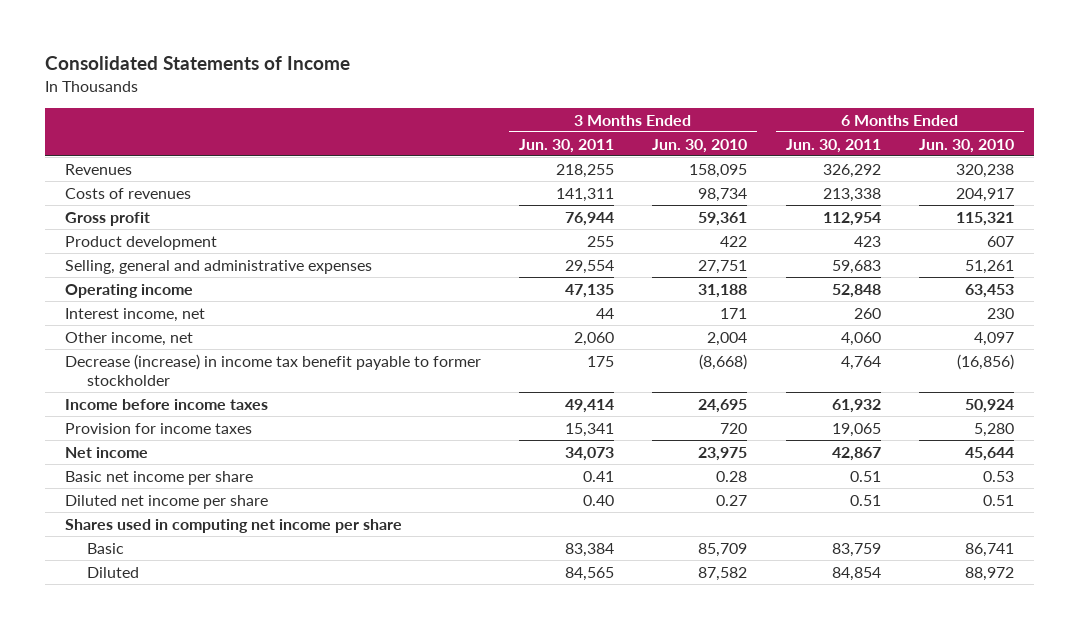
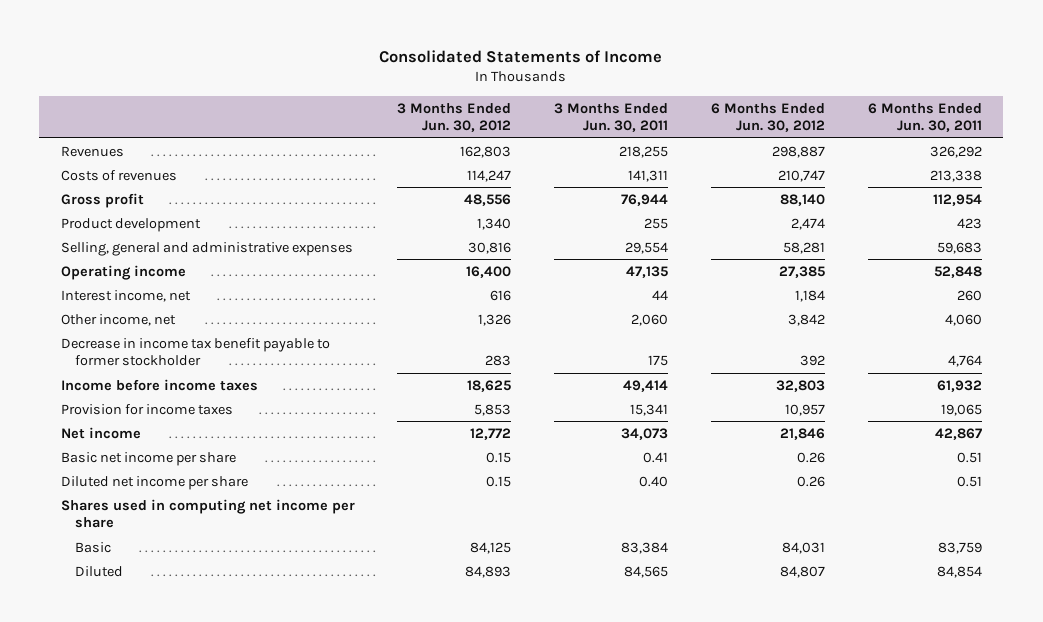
- | 3 Months Ended Jun. 30, 2011 | 3 Months Ended Jun. 30, 2010 | 6 Months Ended Jun. 30, 2011 | 6 Months Ended Jun. 30, 2010
+ | 3 Months Ended Jun. 30, 2012 | 3 Months Ended Jun. 30, 2011 | 6 Months Ended Jun. 30, 2012 | 6 Months Ended Jun. 30, 2011
- Decrease (increase) in income tax benefit payable to former stockholder | 175 | (8,668) | 4,764 | (16,856)
+ Decrease in income tax benefit payable to former stockholder | 283 | 175 | 392 | 4,764

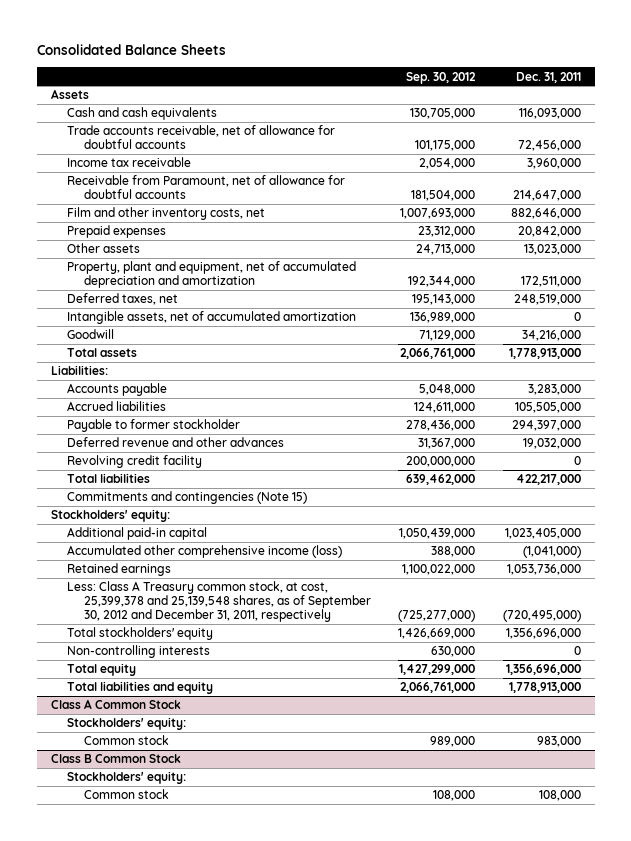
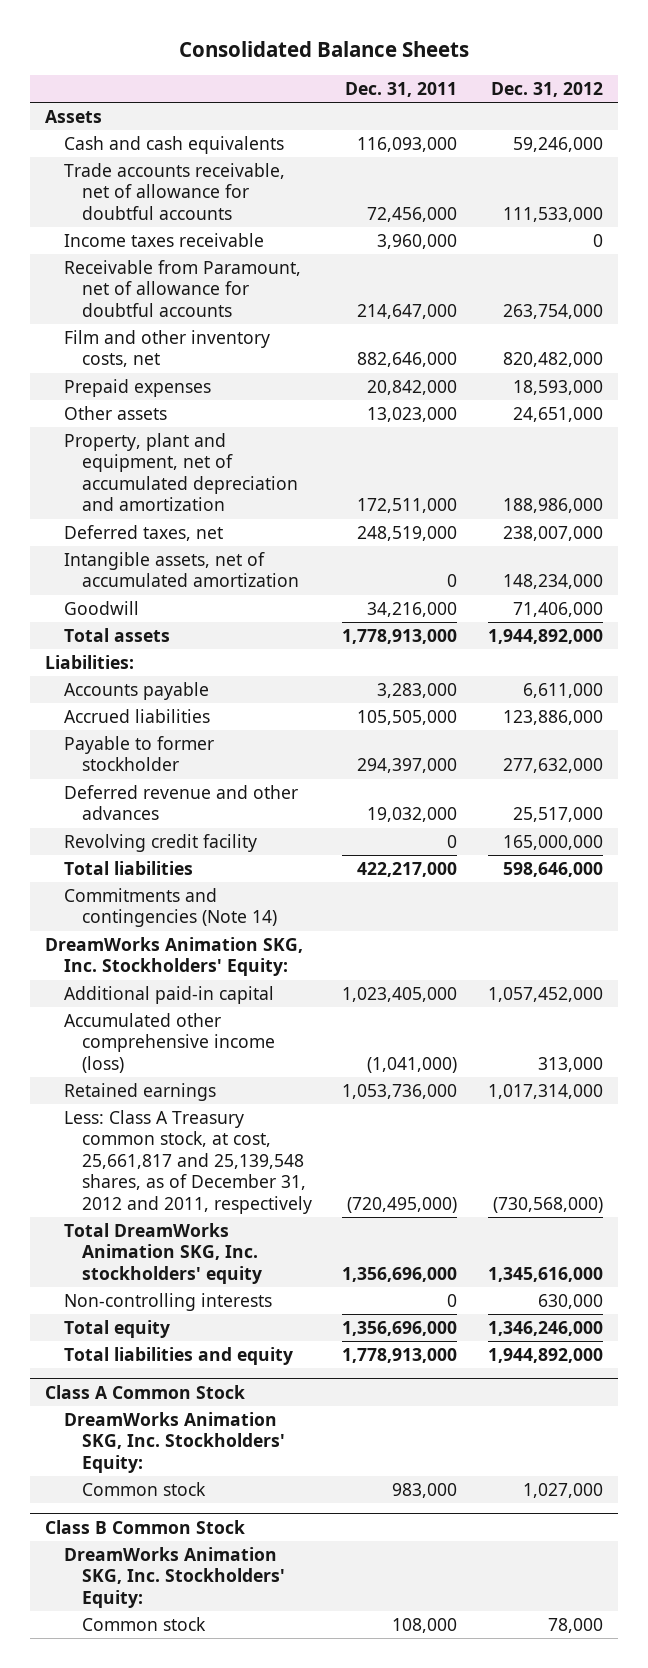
- | Sep. 30, 2012 | Dec. 31, 2011
+ | Dec. 31, 2011 | Dec. 31, 2012
- Income tax receivable | 2,054,000 | 3,960,000
+ Income taxes receivable | 3,960,000 | 0
- Commitments and contingencies (Note 15)
- Stockholders' equity:
+ Commitments and contingencies (Note 14)
+ DreamWorks Animation SKG, Inc. Stockholders' Equity:
- Less: Class A Treasury common stock, at cost, 25,399,378 and 25,139,548 shares, as of September 30, 2012 and December 31, 2011, respectively | (725,277,000) | (720,495,000)
- Total stockholders' equity | 1,426,669,000 | 1,356,696,000
+ Less: Class A Treasury common stock, at cost, 25,661,817 and 25,139,548 shares, as of December 31, 2012 and 2011, respectively | (720,495,000) | (730,568,000)
+ Total DreamWorks Animation SKG, Inc. stockholders' equity | 1,356,696,000 | 1,345,616,000
@ Class A Common Stock
- Stockholders' equity:
+ DreamWorks Animation SKG, Inc. Stockholders' Equity:
@ Class B Common Stock
- Stockholders' equity:
+ DreamWorks Animation SKG, Inc. Stockholders' Equity:

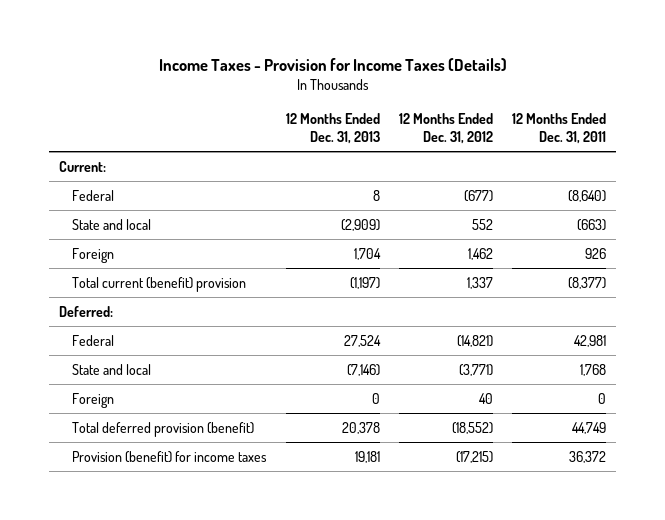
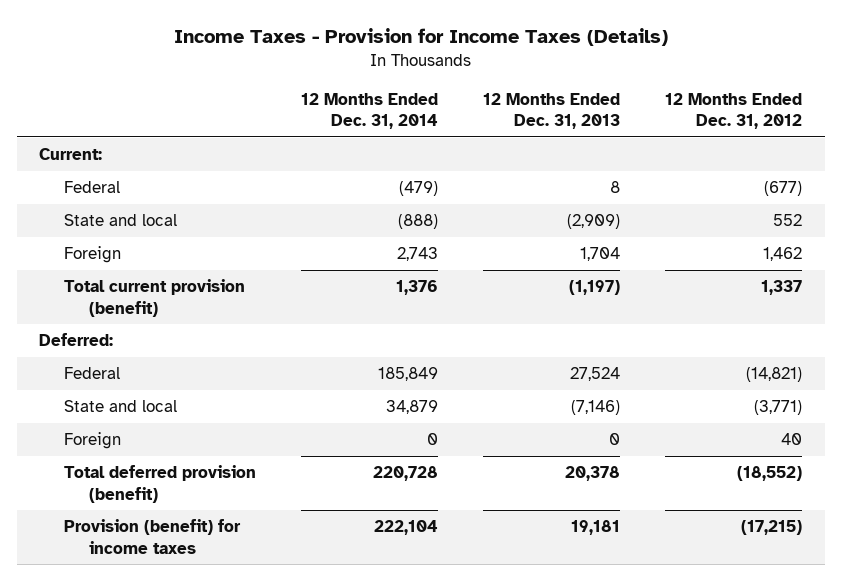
- | 12 Months Ended Dec. 31, 2013 | 12 Months Ended Dec. 31, 2012 | 12 Months Ended Dec. 31, 2011
+ | 12 Months Ended Dec. 31, 2014 | 12 Months Ended Dec. 31, 2013 | 12 Months Ended Dec. 31, 2012
- Total current (benefit) provision | (1,197) | 1,337 | (8,377)
+ Total current provision (benefit) | 1,376 | (1,197) | 1,337

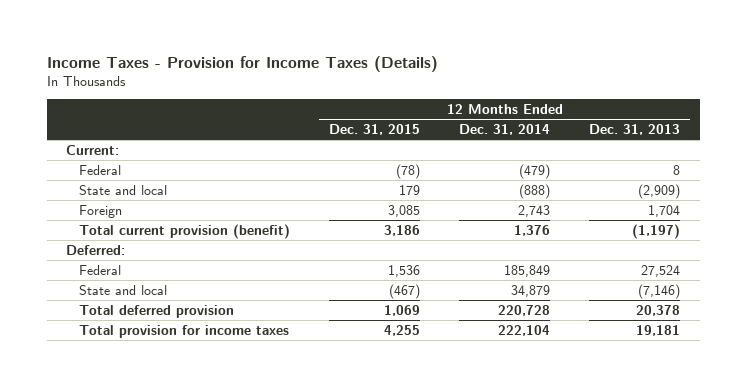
- | 12 Months Ended Dec. 31, 2014 | 12 Months Ended Dec. 31, 2013 | 12 Months Ended Dec. 31, 2012
+ | 12 Months Ended Dec. 31, 2015 | 12 Months Ended Dec. 31, 2014 | 12 Months Ended Dec. 31, 2013
- Foreign | 0 | 0 | 40
- Total deferred provision (benefit) | 220,728 | 20,378 | (18,552)
- Provision (benefit) for income taxes | 222,104 | 19,181 | (17,215)
+ Total deferred provision | 1,069 | 220,728 | 20,378
+ Total provision for income taxes | 4,255 | 222,104 | 19,181

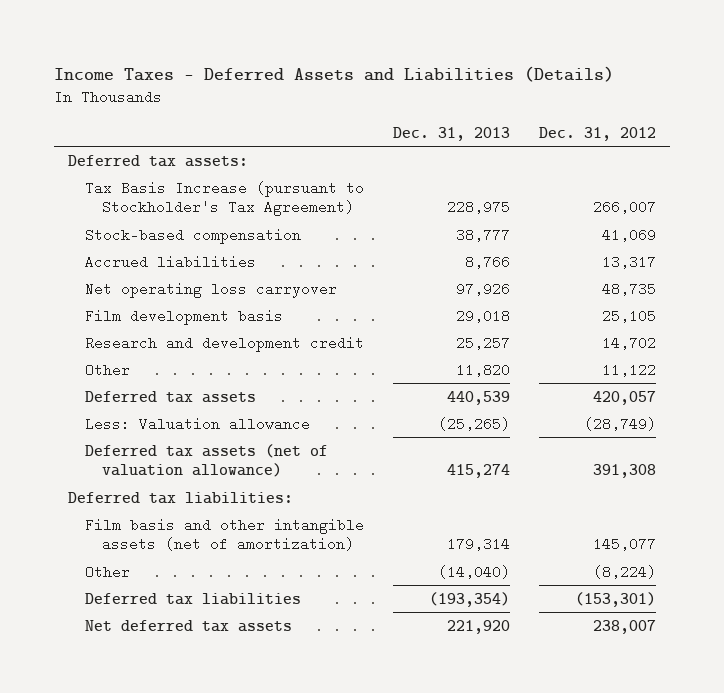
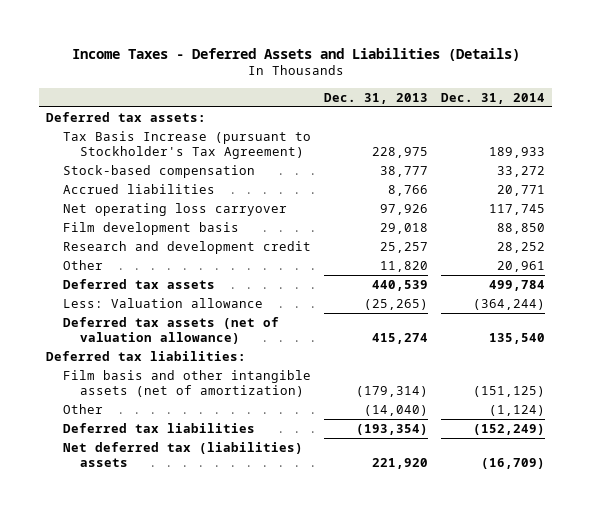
- | Dec. 31, 2013 | Dec. 31, 2012
+ | Dec. 31, 2013 | Dec. 31, 2014
- Film basis and other intangible assets (net of amortization) | 179,314 | 145,077
+ Film basis and other intangible assets (net of amortization) | (179,314) | (151,125)
- Net deferred tax assets | 221,920 | 238,007
+ Net deferred tax (liabilities) assets | 221,920 | (16,709)

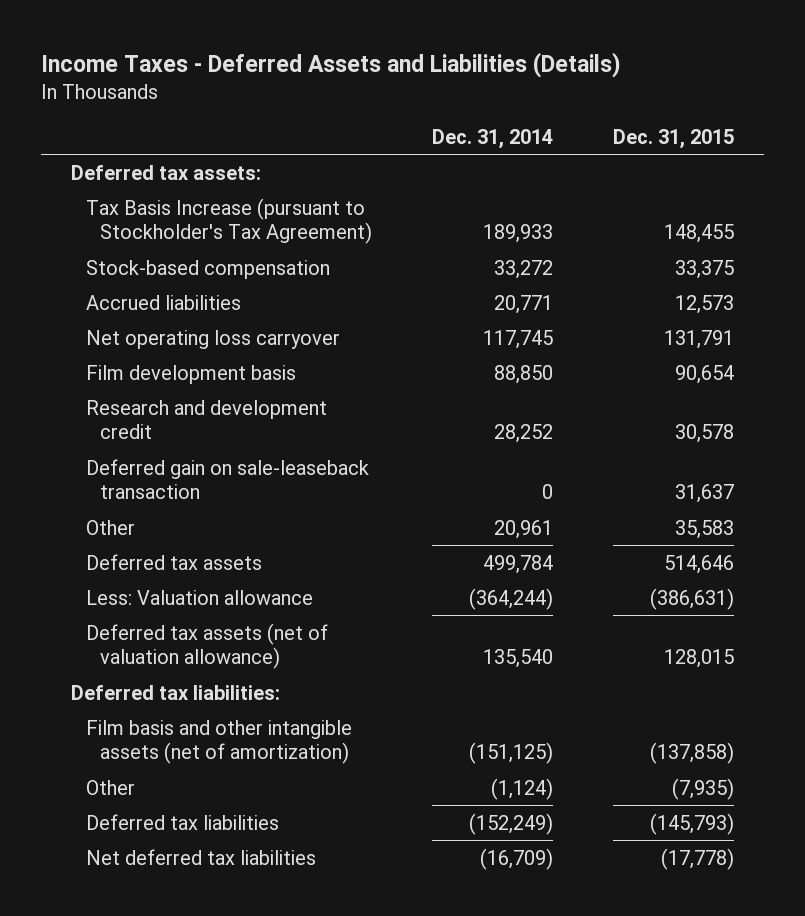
- | Dec. 31, 2013 | Dec. 31, 2014
+ | Dec. 31, 2014 | Dec. 31, 2015
+ Deferred gain on sale-leaseback transaction | 0 | 31,637
- Net deferred tax (liabilities) assets | 221,920 | (16,709)
+ Net deferred tax liabilities | (16,709) | (17,778)

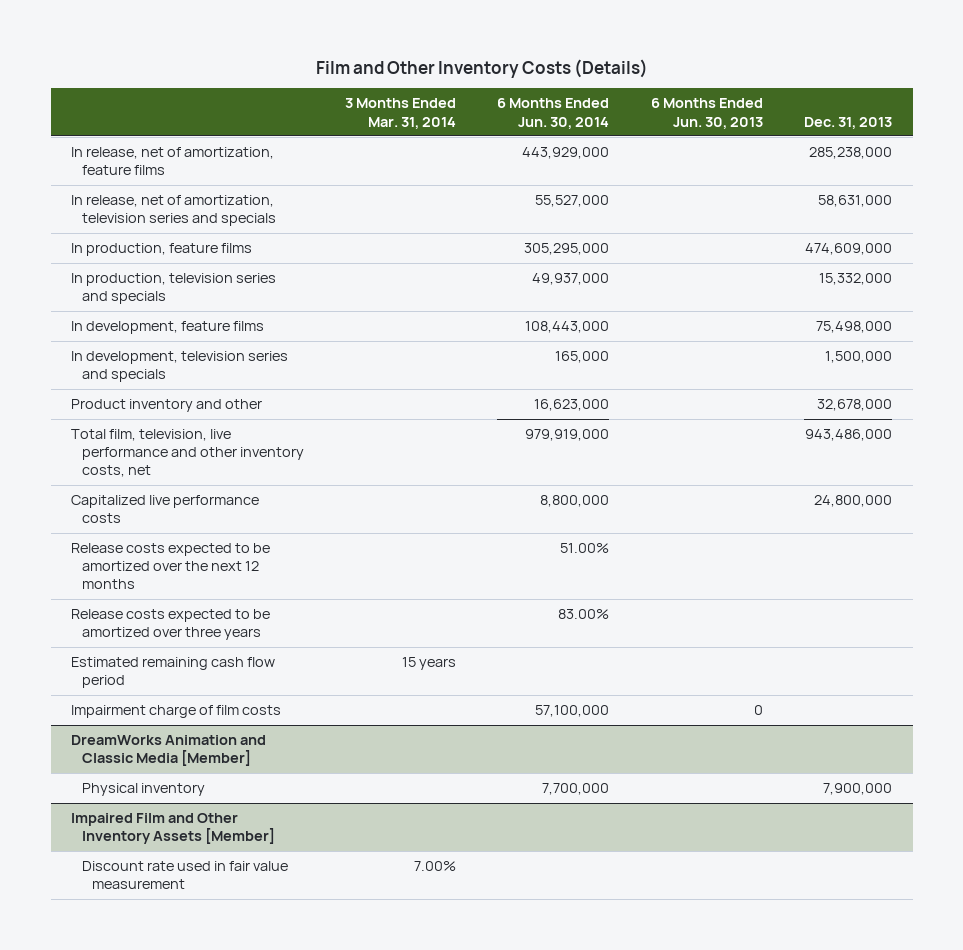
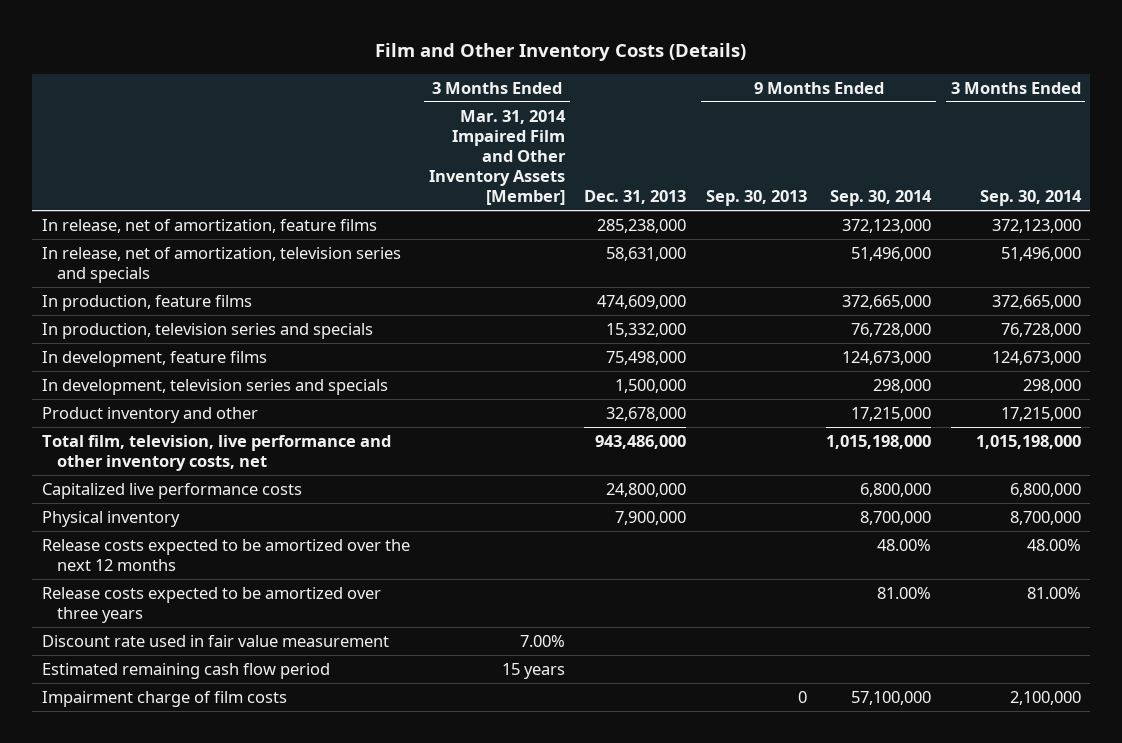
- | 3 Months Ended Mar. 31, 2014 | 6 Months Ended Jun. 30, 2014 | 6 Months Ended Jun. 30, 2013 | Dec. 31, 2013
+ | 3 Months Ended Mar. 31, 2014 Impaired Film and Other Inventory Assets [Member] | Dec. 31, 2013 | 9 Months Ended Sep. 30, 2013 | 9 Months Ended Sep. 30, 2014 | 3 Months Ended Sep. 30, 2014
+ Physical inventory | | 7,900,000 | | 8,700,000 | 8,700,000
+ Discount rate used in fair value measurement | 7.00% | | | |
- DreamWorks Animation and Classic Media [Member]
- Physical inventory | | 7,700,000 | | 7,900,000
- Impaired Film and Other Inventory Assets [Member]
- Discount rate used in fair value measurement | 7.00% | | |

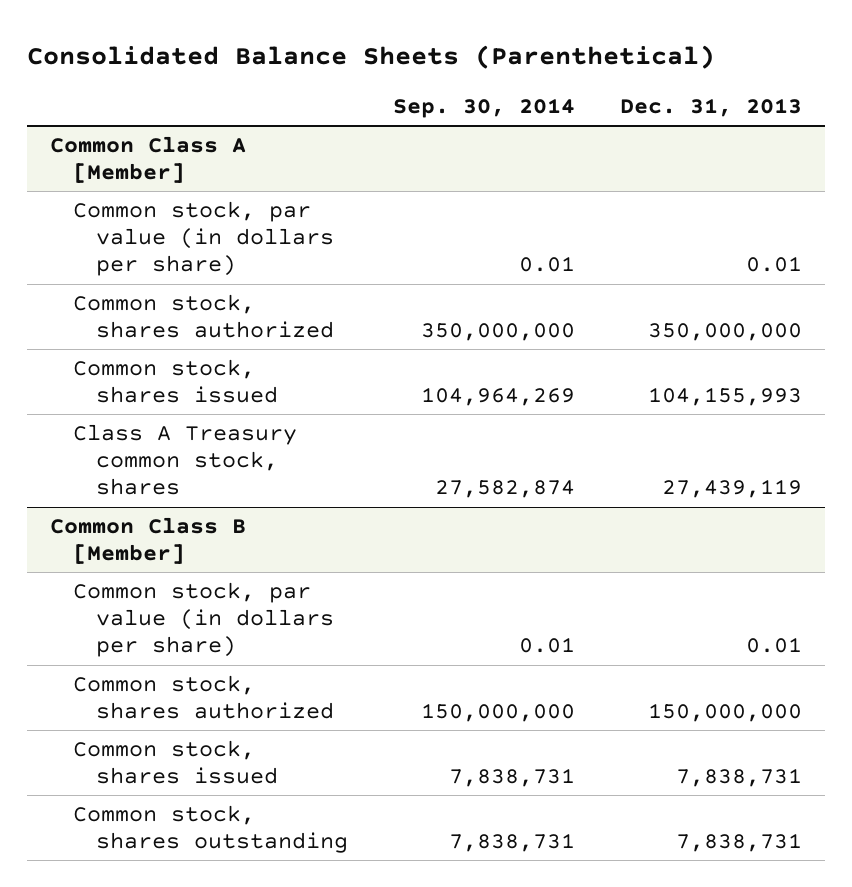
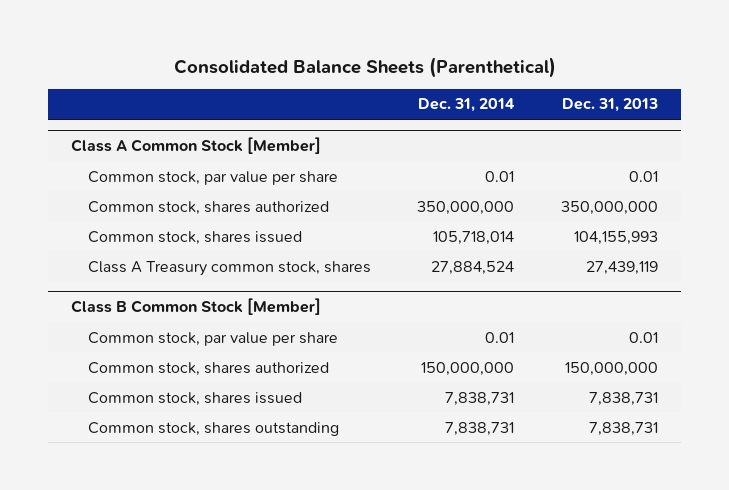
- | Sep. 30, 2014 | Dec. 31, 2013
+ | Dec. 31, 2014 | Dec. 31, 2013
- Common Class A [Member]
- Common stock, par value (in dollars per share) | 0.01 | 0.01
+ Class A Common Stock [Member]
+ Common stock, par value per share | 0.01 | 0.01
- Common Class B [Member]
- Common stock, par value (in dollars per share) | 0.01 | 0.01
+ Class B Common Stock [Member]
+ Common stock, par value per share | 0.01 | 0.01

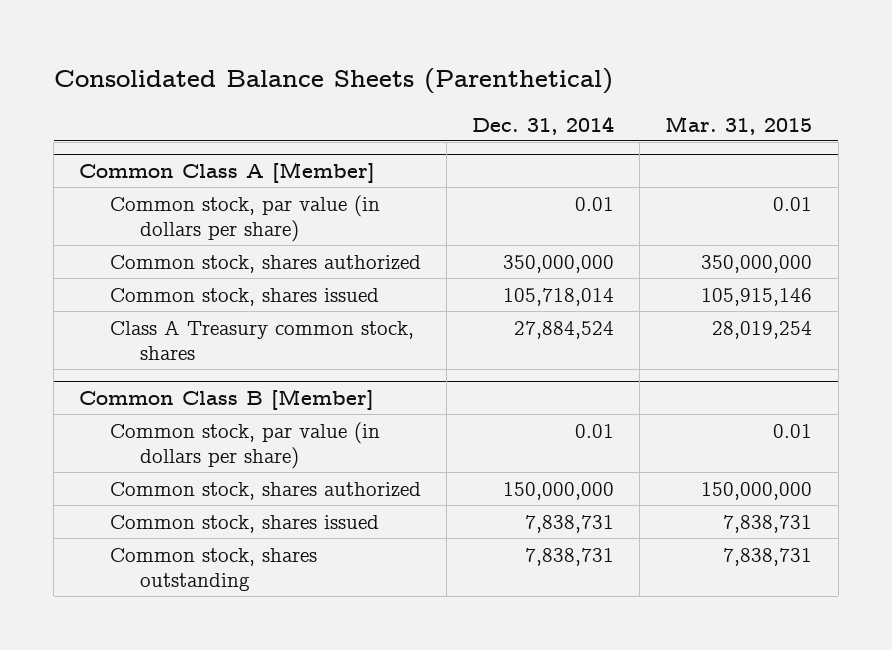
- | Dec. 31, 2014 | Dec. 31, 2013
+ | Dec. 31, 2014 | Mar. 31, 2015
- Class A Common Stock [Member]
- Common stock, par value per share | 0.01 | 0.01
+ Common Class A [Member]
+ Common stock, par value (in dollars per share) | 0.01 | 0.01
- Class B Common Stock [Member]
- Common stock, par value per share | 0.01 | 0.01
+ Common Class B [Member]
+ Common stock, par value (in dollars per share) | 0.01 | 0.01

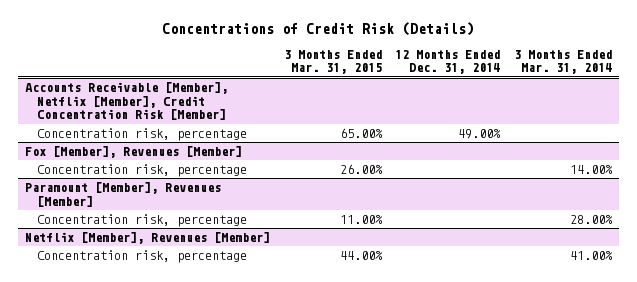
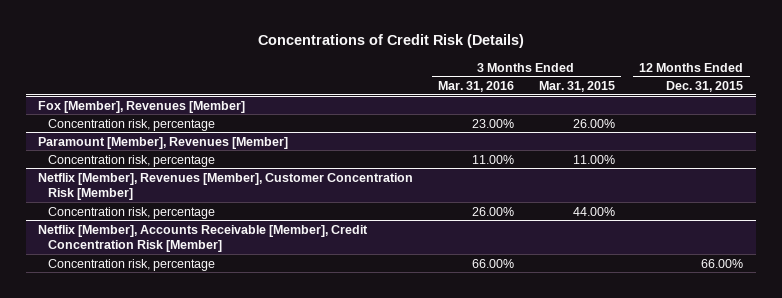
- | 3 Months Ended Mar. 31, 2015 | 12 Months Ended Dec. 31, 2014 | 3 Months Ended Mar. 31, 2014
+ | 3 Months Ended Mar. 31, 2016 | 3 Months Ended Mar. 31, 2015 | 12 Months Ended Dec. 31, 2015
- Accounts Receivable [Member], Netflix [Member], Credit Concentration Risk [Member]
- Concentration risk, percentage | 65.00% | 49.00% |
- Netflix [Member], Revenues [Member]
+ Netflix [Member], Revenues [Member], Customer Concentration Risk [Member]
+ Netflix [Member], Accounts Receivable [Member], Credit Concentration Risk [Member]
+ Concentration risk, percentage | 66.00% | | 66.00%

